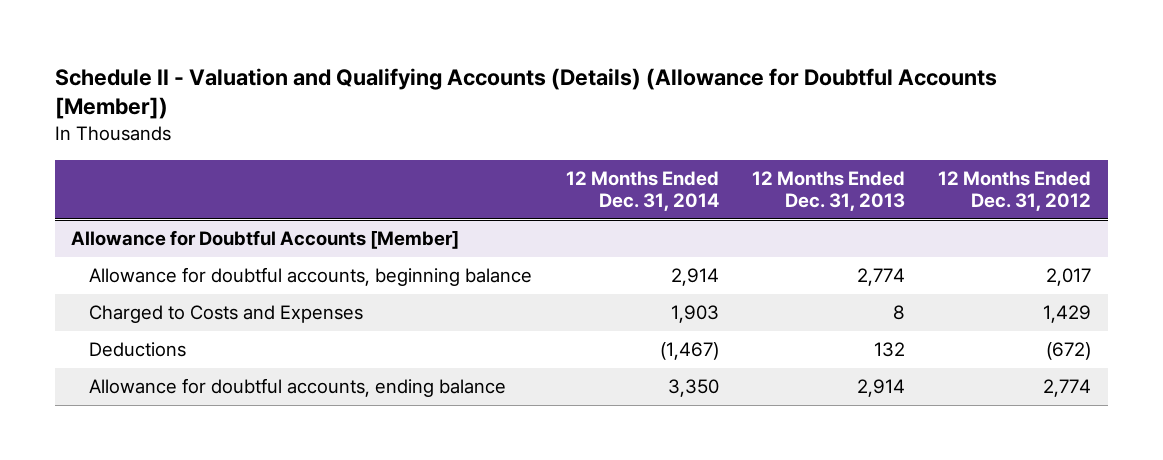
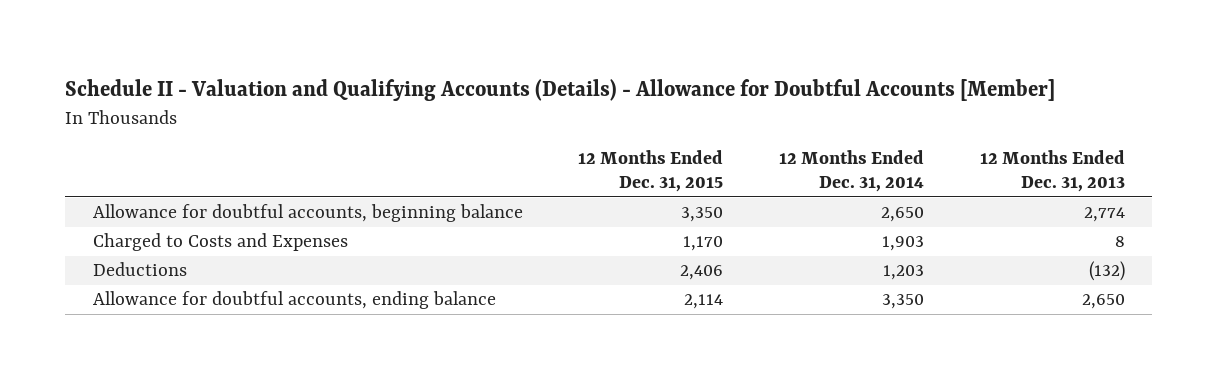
- Schedule II - Valuation and Qualifying Accounts (Details) (Allowance for Doubtful Accounts [Member])
+ Schedule II - Valuation and Qualifying Accounts (Details) - Allowance for Doubtful Accounts [Member]
- | 12 Months Ended Dec. 31, 2014 | 12 Months Ended Dec. 31, 2013 | 12 Months Ended Dec. 31, 2012
+ | 12 Months Ended Dec. 31, 2015 | 12 Months Ended Dec. 31, 2014 | 12 Months Ended Dec. 31, 2013
- Allowance for Doubtful Accounts [Member]
- Allowance for doubtful accounts, beginning balance | 2,914 | 2,774 | 2,017
+ Allowance for doubtful accounts, beginning balance | 3,350 | 2,650 | 2,774
- Deductions | (1,467) | 132 | (672)
- Allowance for doubtful accounts, ending balance | 3,350 | 2,914 | 2,774
+ Deductions | 2,406 | 1,203 | (132)
+ Allowance for doubtful accounts, ending balance | 2,114 | 3,350 | 2,650

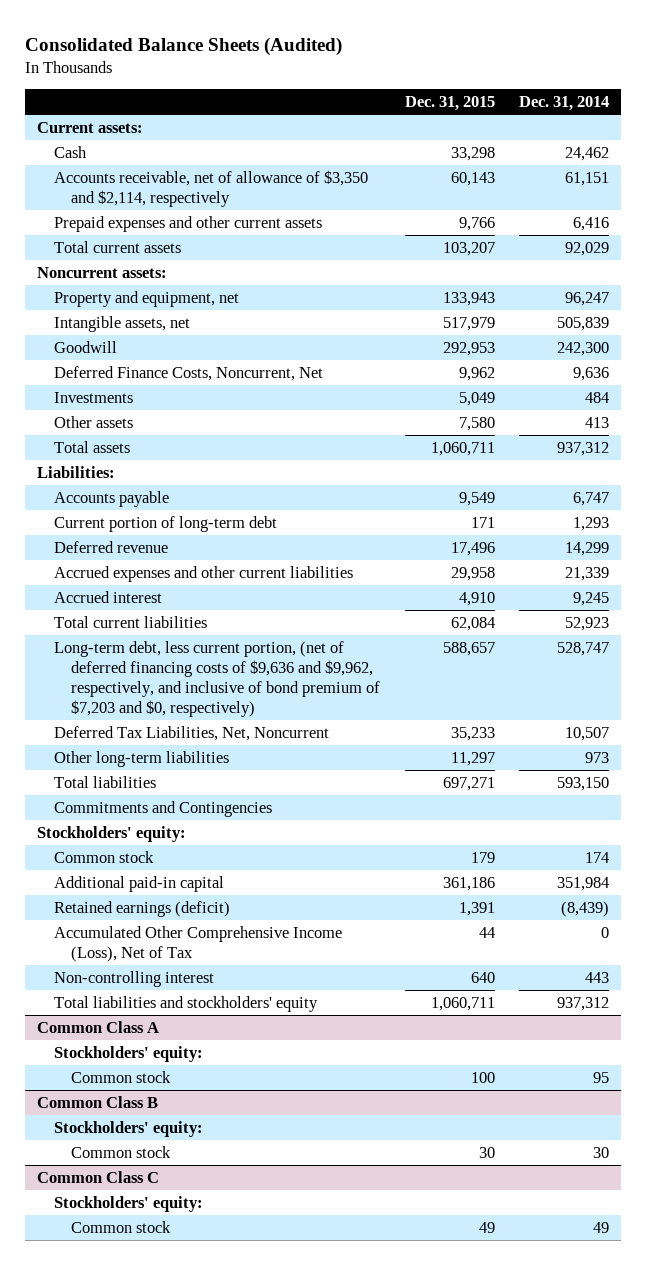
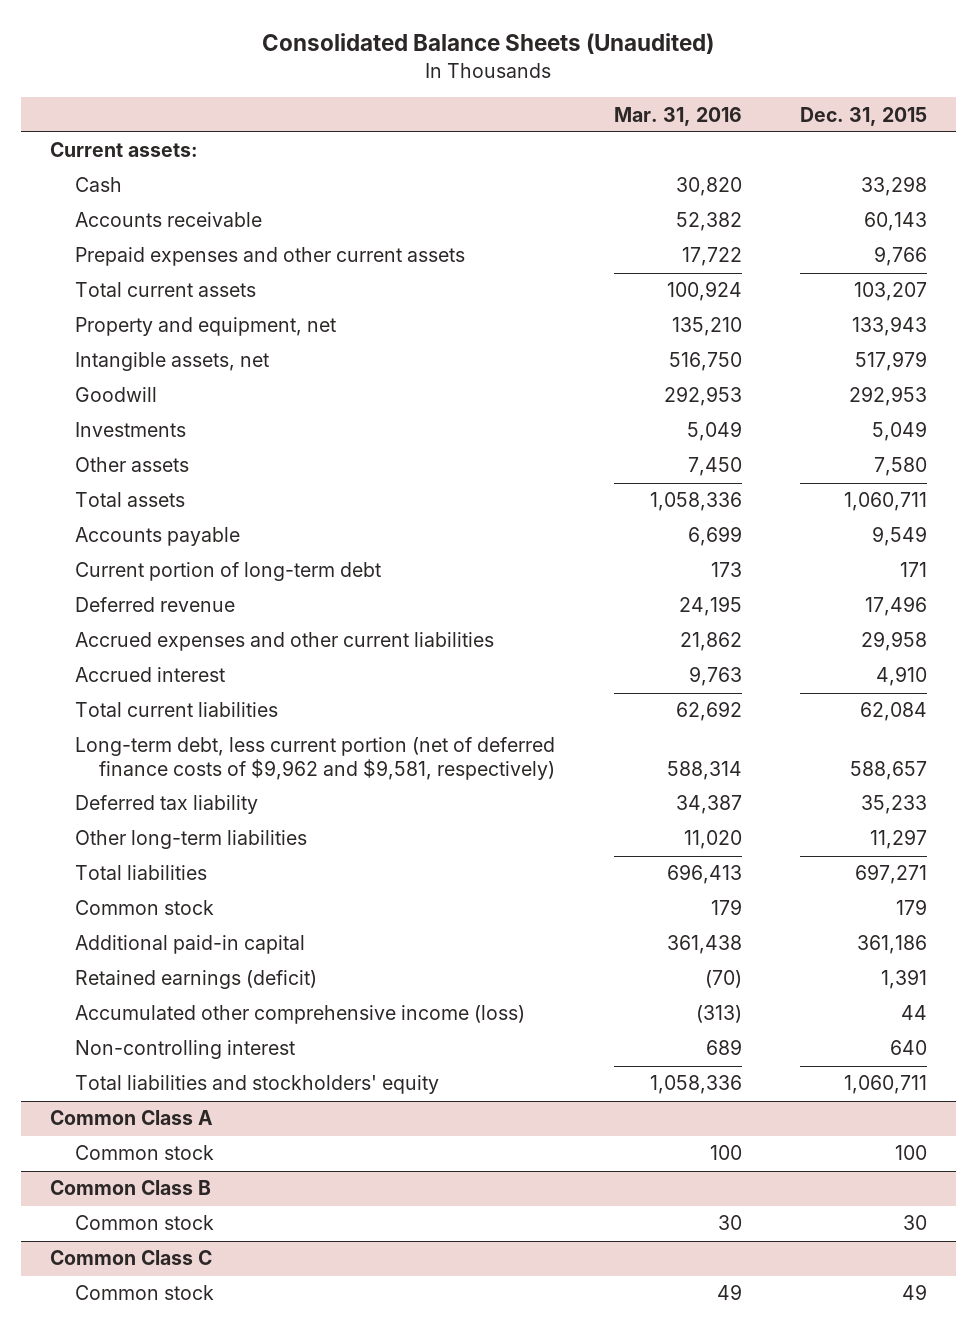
- Consolidated Balance Sheets (Audited)
+ Consolidated Balance Sheets (Unaudited)
- | Dec. 31, 2015 | Dec. 31, 2014
+ | Mar. 31, 2016 | Dec. 31, 2015
- Accounts receivable, net of allowance of $3,350 and $2,114, respectively | 60,143 | 61,151
+ Accounts receivable | 52,382 | 60,143
- Noncurrent assets:
- Deferred Finance Costs, Noncurrent, Net | 9,962 | 9,636
- Liabilities:
- Long-term debt, less current portion, (net of deferred financing costs of $9,636 and $9,962, respectively, and inclusive of bond premium of $7,203 and $0, respectively) | 588,657 | 528,747
- Deferred Tax Liabilities, Net, Noncurrent | 35,233 | 10,507
+ Long-term debt, less current portion (net of deferred finance costs of $9,962 and $9,581, respectively) | 588,314 | 588,657
+ Deferred tax liability | 34,387 | 35,233
- Commitments and Contingencies
- Stockholders' equity:
- Accumulated Other Comprehensive Income (Loss), Net of Tax | 44 | 0
+ Accumulated other comprehensive income (loss) | (313) | 44
@ Common Class A
- Stockholders' equity:
@ Common Class B
- Stockholders' equity:
@ Common Class C
- Stockholders' equity:

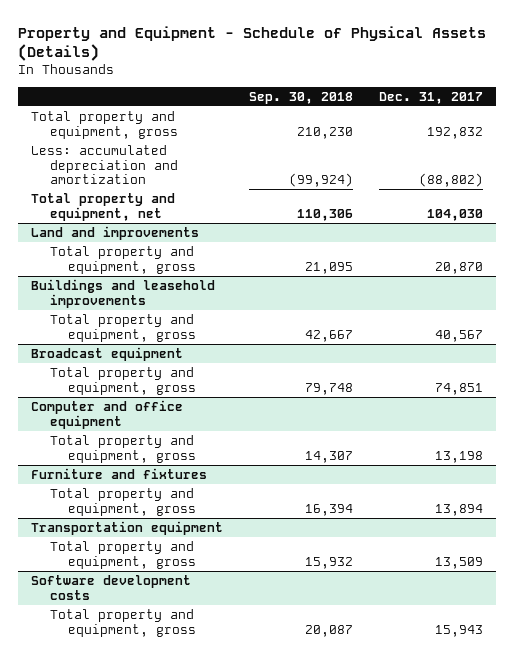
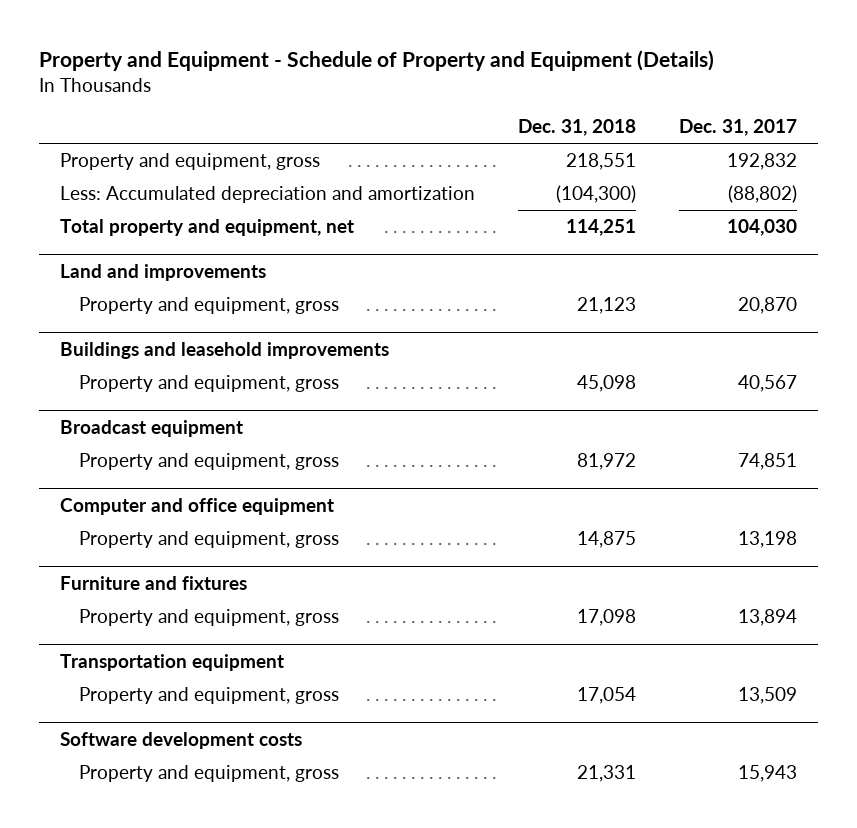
- Property and Equipment - Schedule of Physical Assets (Details)
+ Property and Equipment - Schedule of Property and Equipment (Details)
- | Sep. 30, 2018 | Dec. 31, 2017
+ | Dec. 31, 2018 | Dec. 31, 2017
- Total property and equipment, gross | 210,230 | 192,832
- Less: accumulated depreciation and amortization | (99,924) | (88,802)
+ Property and equipment, gross | 218,551 | 192,832
+ Less: Accumulated depreciation and amortization | (104,300) | (88,802)
@ Land and improvements
- Total property and equipment, gross | 21,095 | 20,870
+ Property and equipment, gross | 21,123 | 20,870
@ Buildings and leasehold improvements
- Total property and equipment, gross | 42,667 | 40,567
+ Property and equipment, gross | 45,098 | 40,567
@ Broadcast equipment
- Total property and equipment, gross | 79,748 | 74,851
+ Property and equipment, gross | 81,972 | 74,851
@ Computer and office equipment
- Total property and equipment, gross | 14,307 | 13,198
+ Property and equipment, gross | 14,875 | 13,198
@ Furniture and fixtures
- Total property and equipment, gross | 16,394 | 13,894
+ Property and equipment, gross | 17,098 | 13,894
@ Transportation equipment
- Total property and equipment, gross | 15,932 | 13,509
+ Property and equipment, gross | 17,054 | 13,509
@ Software development costs
- Total property and equipment, gross | 20,087 | 15,943
+ Property and equipment, gross | 21,331 | 15,943

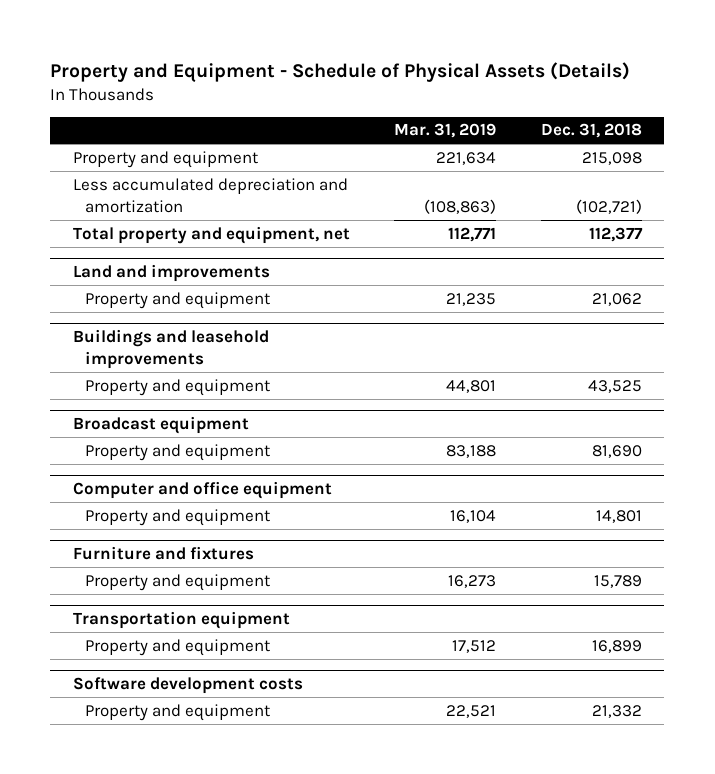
- Property and Equipment - Schedule of Property and Equipment (Details)
+ Property and Equipment - Schedule of Physical Assets (Details)
- | Dec. 31, 2018 | Dec. 31, 2017
+ | Mar. 31, 2019 | Dec. 31, 2018
- Property and equipment, gross | 218,551 | 192,832
- Less: Accumulated depreciation and amortization | (104,300) | (88,802)
- Total property and equipment, net | 114,251 | 104,030
+ Property and equipment | 221,634 | 215,098
+ Less accumulated depreciation and amortization | (108,863) | (102,721)
+ Total property and equipment, net | 112,771 | 112,377
@ Land and improvements
- Property and equipment, gross | 21,123 | 20,870
+ Property and equipment | 21,235 | 21,062
@ Buildings and leasehold improvements
- Property and equipment, gross | 45,098 | 40,567
+ Property and equipment | 44,801 | 43,525
@ Broadcast equipment
- Property and equipment, gross | 81,972 | 74,851
+ Property and equipment | 83,188 | 81,690
@ Computer and office equipment
- Property and equipment, gross | 14,875 | 13,198
+ Property and equipment | 16,104 | 14,801
@ Furniture and fixtures
- Property and equipment, gross | 17,098 | 13,894
+ Property and equipment | 16,273 | 15,789
@ Transportation equipment
- Property and equipment, gross | 17,054 | 13,509
+ Property and equipment | 17,512 | 16,899
@ Software development costs
- Property and equipment, gross | 21,331 | 15,943
+ Property and equipment | 22,521 | 21,332

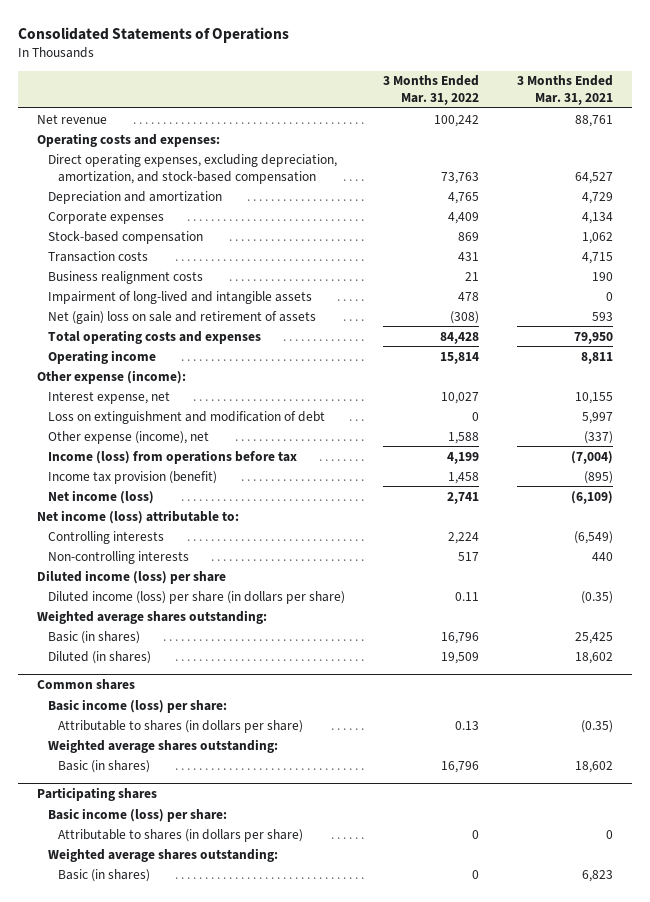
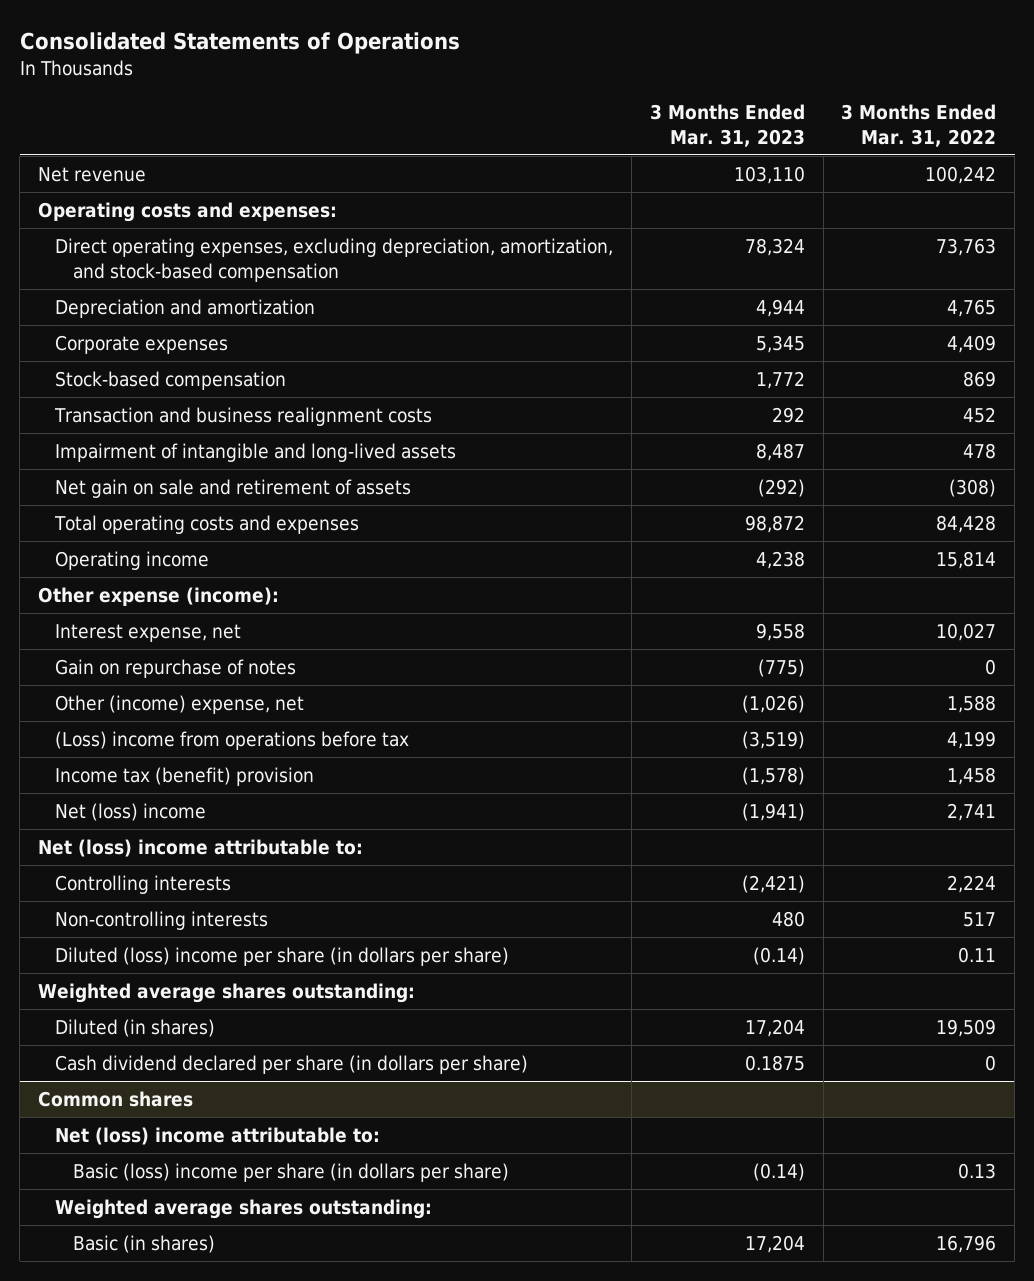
- | 3 Months Ended Mar. 31, 2022 | 3 Months Ended Mar. 31, 2021
+ | 3 Months Ended Mar. 31, 2023 | 3 Months Ended Mar. 31, 2022
- Transaction costs | 431 | 4,715
- Business realignment costs | 21 | 190
- Impairment of long-lived and intangible assets | 478 | 0
- Net (gain) loss on sale and retirement of assets | (308) | 593
+ Transaction and business realignment costs | 292 | 452
+ Impairment of intangible and long-lived assets | 8,487 | 478
+ Net gain on sale and retirement of assets | (292) | (308)
- Loss on extinguishment and modification of debt | 0 | 5,997
- Other expense (income), net | 1,588 | (337)
- Income (loss) from operations before tax | 4,199 | (7,004)
- Income tax provision (benefit) | 1,458 | (895)
- Net income (loss) | 2,741 | (6,109)
- Net income (loss) attributable to:
+ Gain on repurchase of notes | (775) | 0
+ Other (income) expense, net | (1,026) | 1,588
+ (Loss) income from operations before tax | (3,519) | 4,199
+ Income tax (benefit) provision | (1,578) | 1,458
+ Net (loss) income | (1,941) | 2,741
+ Net (loss) income attributable to:
- Diluted income (loss) per share
- Diluted income (loss) per share (in dollars per share) | 0.11 | (0.35)
+ Diluted (loss) income per share (in dollars per share) | (0.14) | 0.11
- Basic (in shares) | 16,796 | 25,425
+ Cash dividend declared per share (in dollars per share) | 0.1875 | 0
@ Common shares
- Basic income (loss) per share:
- Attributable to shares (in dollars per share) | 0.13 | (0.35)
+ Net (loss) income attributable to:
+ Basic (loss) income per share (in dollars per share) | (0.14) | 0.13
- Participating shares
- Basic income (loss) per share:
- Attributable to shares (in dollars per share) | 0 | 0
- Weighted average shares outstanding:
- Basic (in shares) | 0 | 6,823

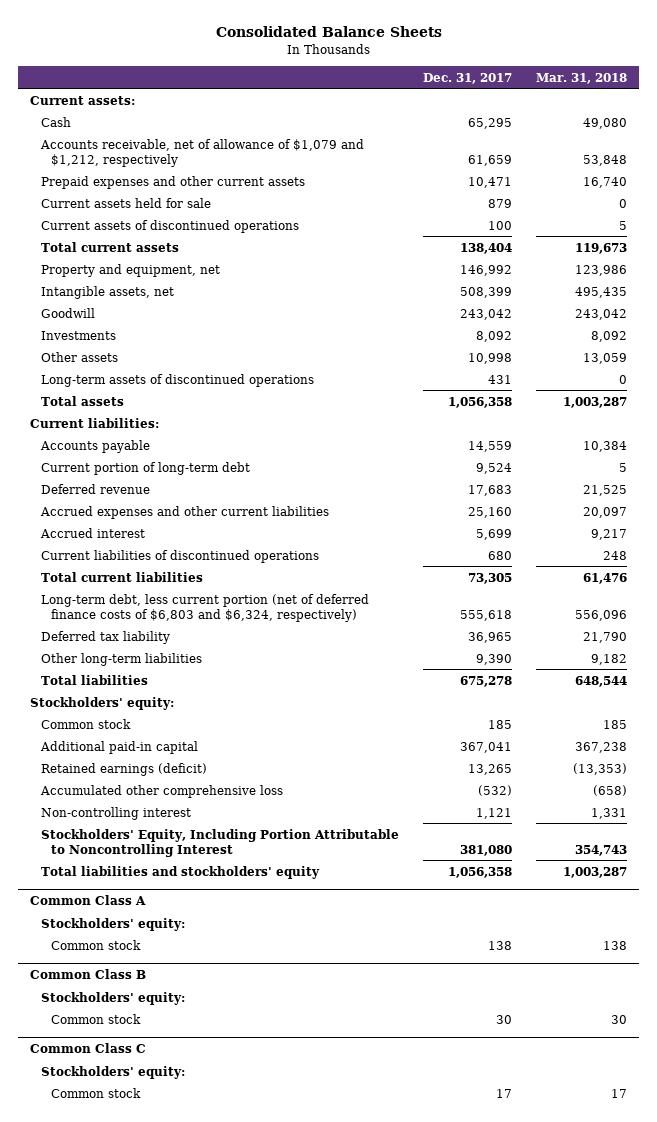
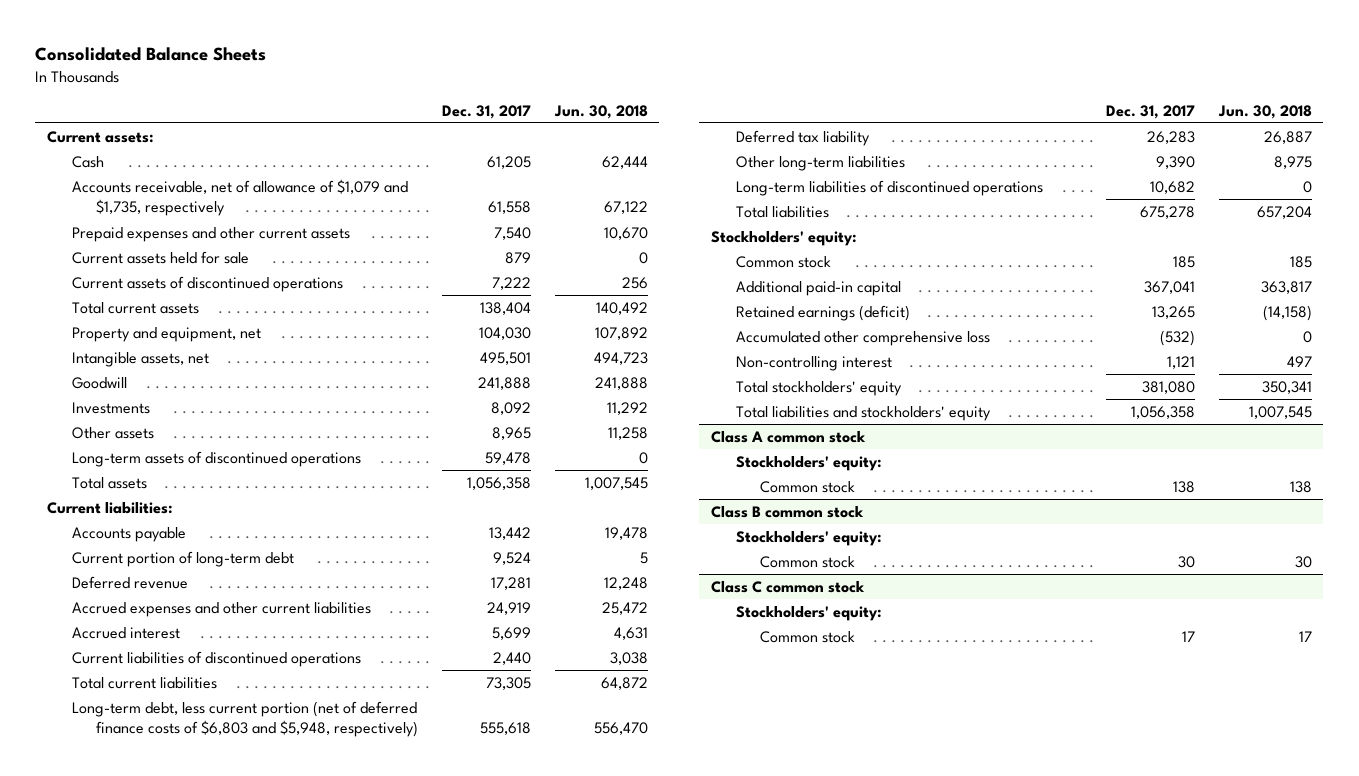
- | Dec. 31, 2017 | Mar. 31, 2018
+ | Dec. 31, 2017 | Jun. 30, 2018
- Cash | 65,295 | 49,080
- Accounts receivable, net of allowance of $1,079 and $1,212, respectively | 61,659 | 53,848
- Prepaid expenses and other current assets | 10,471 | 16,740
+ Cash | 61,205 | 62,444
+ Accounts receivable, net of allowance of $1,079 and $1,735, respectively | 61,558 | 67,122
+ Prepaid expenses and other current assets | 7,540 | 10,670
- Current assets of discontinued operations | 100 | 5
+ Current assets of discontinued operations | 7,222 | 256
- Property and equipment, net | 146,992 | 123,986
- Intangible assets, net | 508,399 | 495,435
- Goodwill | 243,042 | 243,042
+ Property and equipment, net | 104,030 | 107,892
+ Intangible assets, net | 495,501 | 494,723
+ Goodwill | 241,888 | 241,888
- Other assets | 10,998 | 13,059
- Long-term assets of discontinued operations | 431 | 0
+ Other assets | 8,965 | 11,258
+ Long-term assets of discontinued operations | 59,478 | 0
- Accounts payable | 14,559 | 10,384
+ Accounts payable | 13,442 | 19,478
- Deferred revenue | 17,683 | 21,525
- Accrued expenses and other current liabilities | 25,160 | 20,097
+ Deferred revenue | 17,281 | 12,248
+ Accrued expenses and other current liabilities | 24,919 | 25,472
- Current liabilities of discontinued operations | 680 | 248
+ Current liabilities of discontinued operations | 2,440 | 3,038
- Long-term debt, less current portion (net of deferred finance costs of $6,803 and $6,324, respectively) | 555,618 | 556,096
- Deferred tax liability | 36,965 | 21,790
+ Long-term debt, less current portion (net of deferred finance costs of $6,803 and $5,948, respectively) | 555,618 | 556,470
+ Deferred tax liability | 26,283 | 26,887
+ Long-term liabilities of discontinued operations | 10,682 | 0
- Stockholders' Equity, Including Portion Attributable to Noncontrolling Interest | 381,080 | 354,743
+ Total stockholders' equity | 381,080 | 350,341
- Common Class A
+ Class A common stock
- Common Class B
+ Class B common stock
- Common Class C
+ Class C common stock

